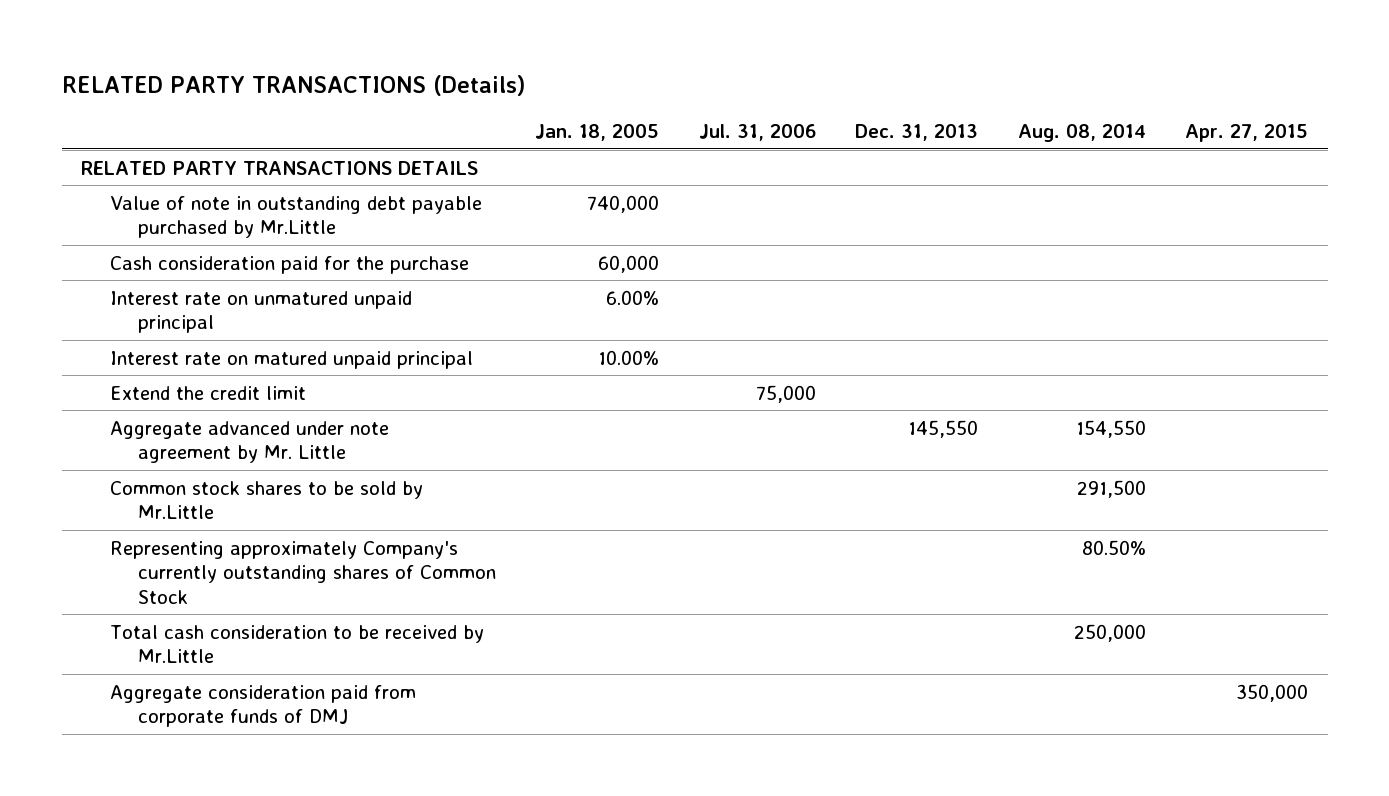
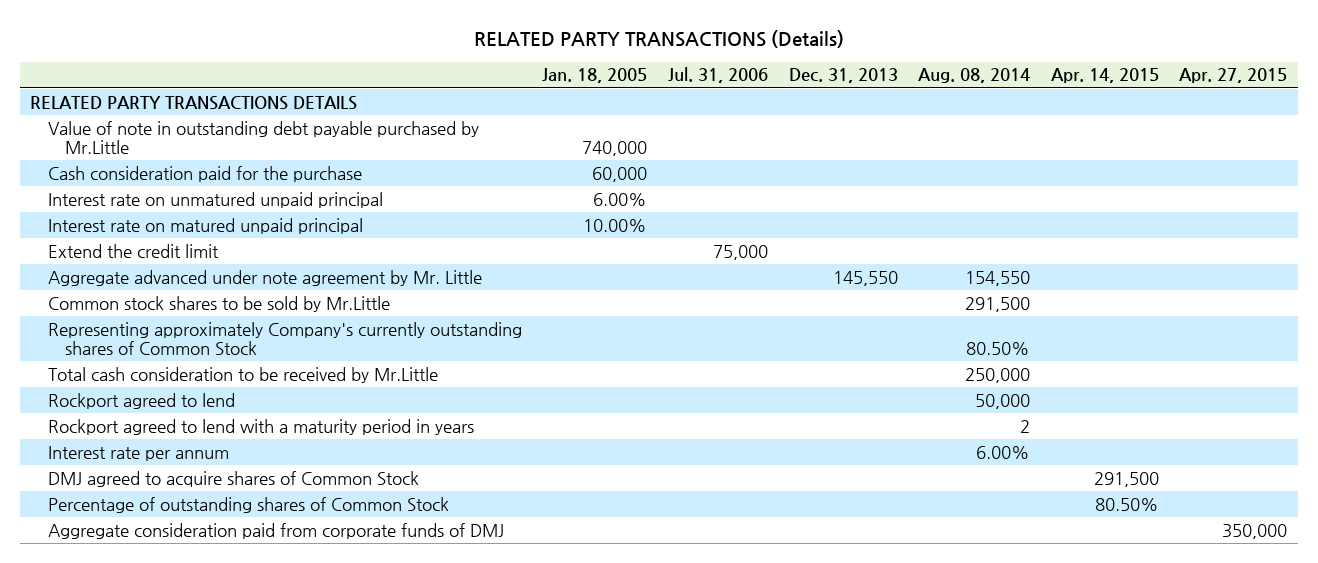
- | Jan. 18, 2005 | Jul. 31, 2006 | Dec. 31, 2013 | Aug. 08, 2014 | Apr. 27, 2015
+ | Jan. 18, 2005 | Jul. 31, 2006 | Dec. 31, 2013 | Aug. 08, 2014 | Apr. 14, 2015 | Apr. 27, 2015
+ Rockport agreed to lend | | | | 50,000 | |
+ Rockport agreed to lend with a maturity period in years | | | | 2 | |
+ Interest rate per annum | | | | 6.00% | |
+ DMJ agreed to acquire shares of Common Stock | | | | | 291,500 |
+ Percentage of outstanding shares of Common Stock | | | | | 80.50% |

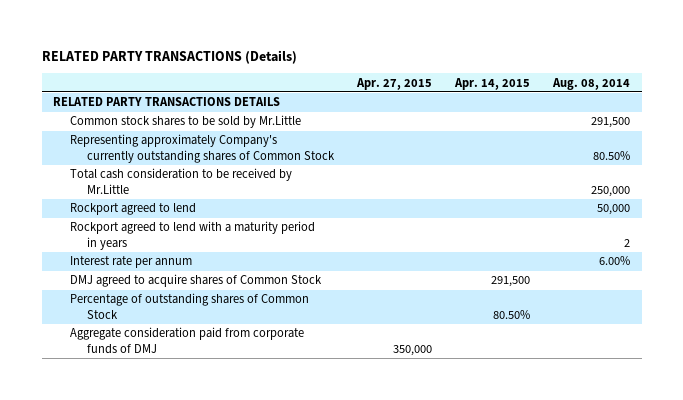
- | Jan. 18, 2005 | Jul. 31, 2006 | Dec. 31, 2013 | Aug. 08, 2014 | Apr. 14, 2015 | Apr. 27, 2015
+ | Apr. 27, 2015 | Apr. 14, 2015 | Aug. 08, 2014
- Value of note in outstanding debt payable purchased by Mr.Little | 740,000 | | | | |
- Cash consideration paid for the purchase | 60,000 | | | | |
- Interest rate on unmatured unpaid principal | 6.00% | | | | |
- Interest rate on matured unpaid principal | 10.00% | | | | |
- Extend the credit limit | | 75,000 | | | |
- Aggregate advanced under note agreement by Mr. Little | | | 145,550 | 154,550 | |

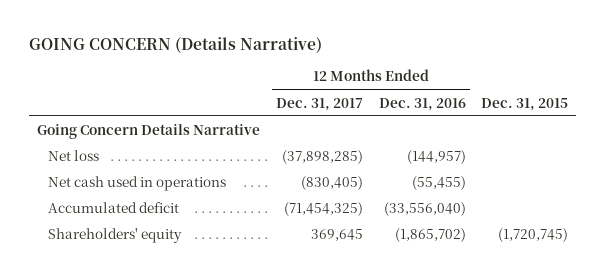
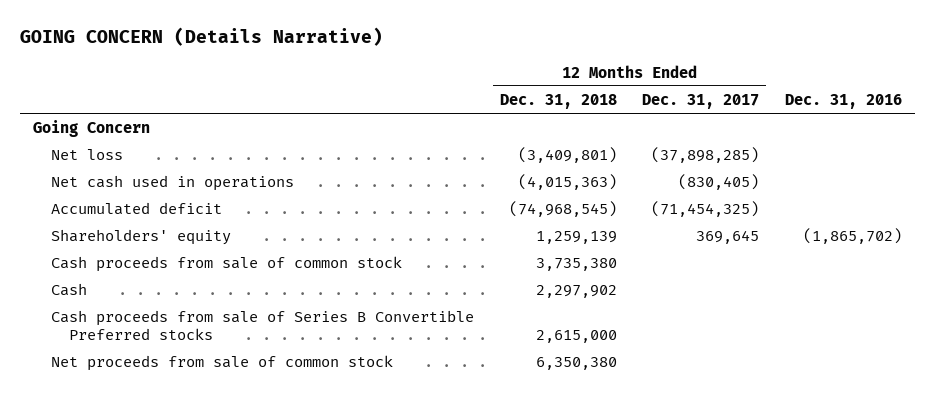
- | 12 Months Ended Dec. 31, 2017 | 12 Months Ended Dec. 31, 2016 | Dec. 31, 2015
+ | 12 Months Ended Dec. 31, 2018 | 12 Months Ended Dec. 31, 2017 | Dec. 31, 2016
- Going Concern Details Narrative
+ Going Concern
+ Cash proceeds from sale of common stock | 3,735,380 | |
+ Cash | 2,297,902 | |
+ Cash proceeds from sale of Series B Convertible Preferred stocks | 2,615,000 | |
+ Net proceeds from sale of common stock | 6,350,380 | |

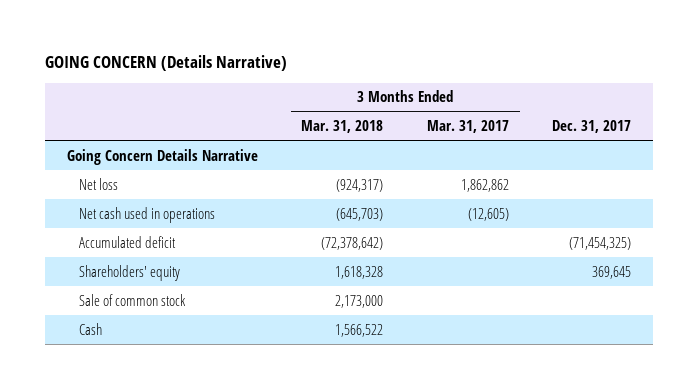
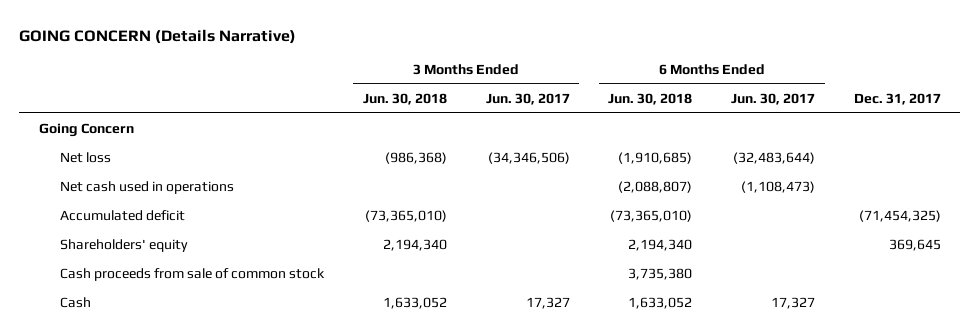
- | 3 Months Ended Mar. 31, 2018 | 3 Months Ended Mar. 31, 2017 | Dec. 31, 2017
+ | 3 Months Ended Jun. 30, 2018 | 3 Months Ended Jun. 30, 2017 | 6 Months Ended Jun. 30, 2018 | 6 Months Ended Jun. 30, 2017 | Dec. 31, 2017
- Going Concern Details Narrative
+ Going Concern
- Sale of common stock | 2,173,000 | |
+ Cash proceeds from sale of common stock | | | 3,735,380 | |

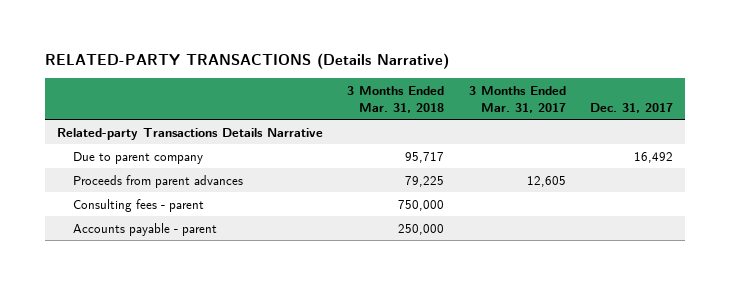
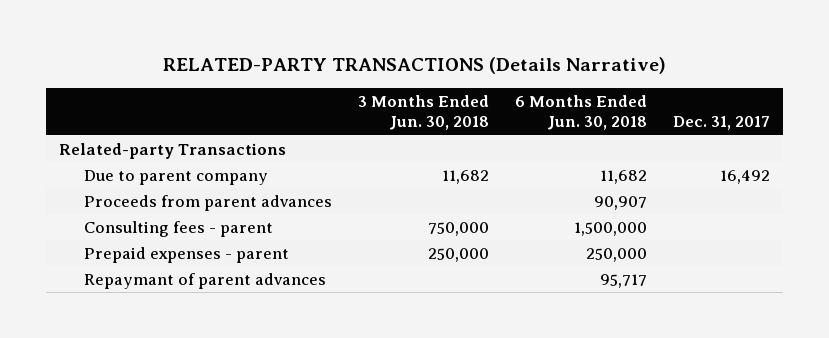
- | 3 Months Ended Mar. 31, 2018 | 3 Months Ended Mar. 31, 2017 | Dec. 31, 2017
+ | 3 Months Ended Jun. 30, 2018 | 6 Months Ended Jun. 30, 2018 | Dec. 31, 2017
- Related-party Transactions Details Narrative
+ Related-party Transactions
- Accounts payable - parent | 250,000 | |
+ Prepaid expenses - parent | 250,000 | 250,000 |
+ Repaymant of parent advances | | 95,717 |

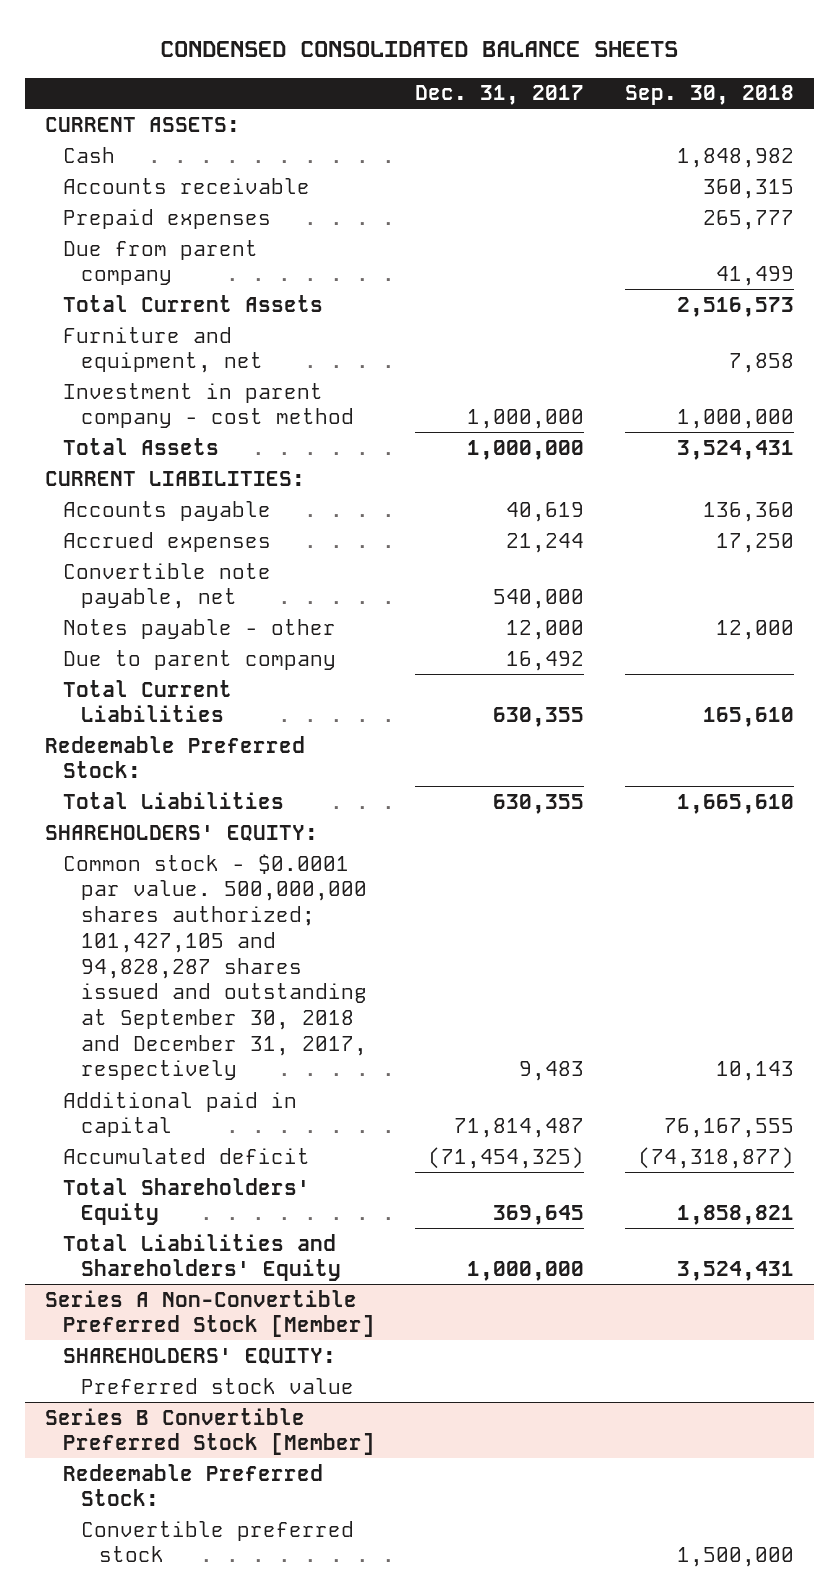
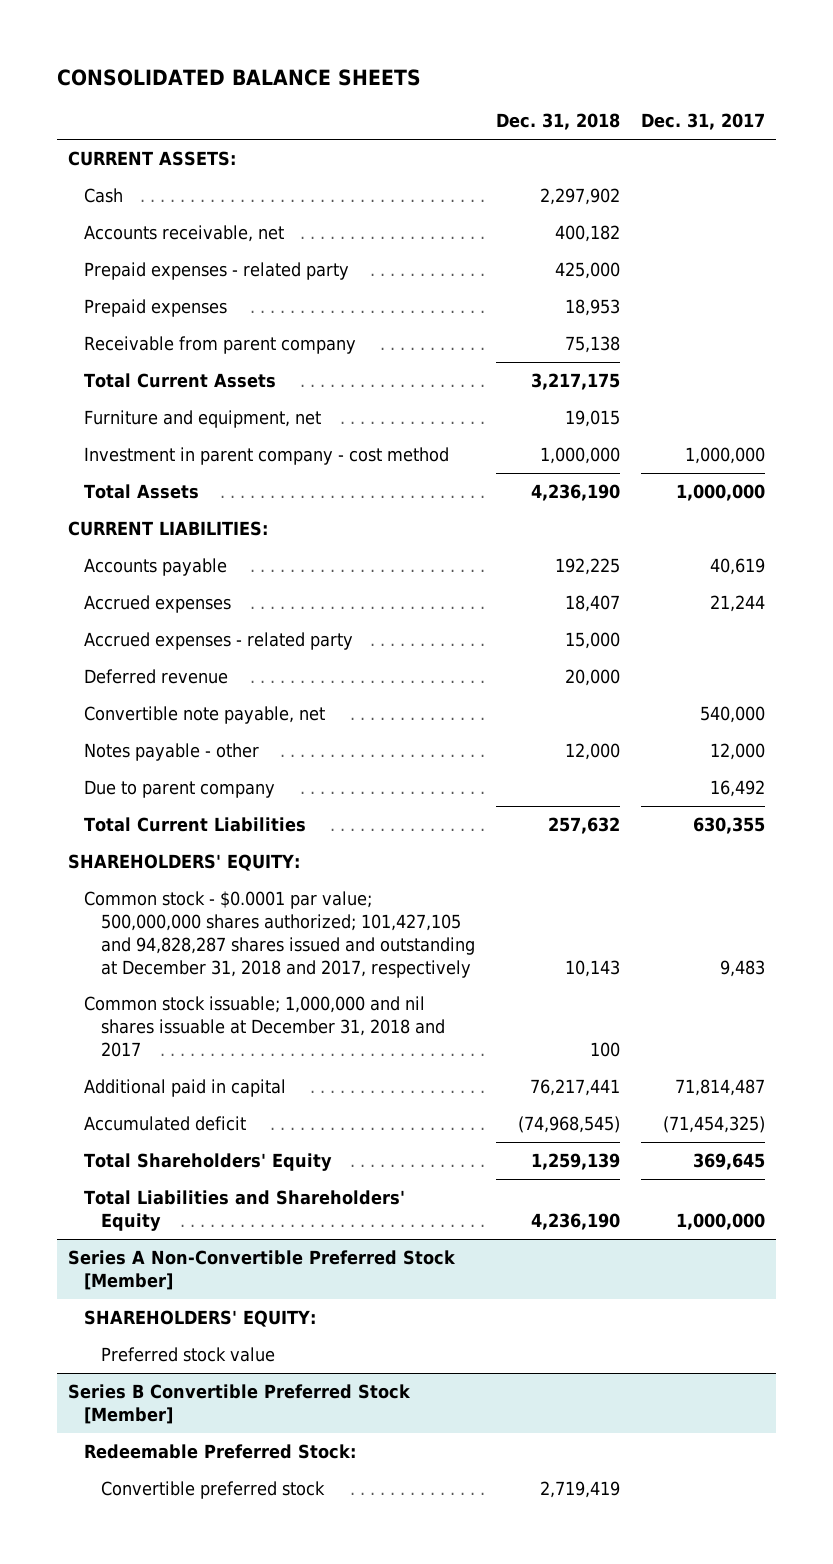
- CONDENSED CONSOLIDATED BALANCE SHEETS
+ CONSOLIDATED BALANCE SHEETS
- | Dec. 31, 2017 | Sep. 30, 2018
+ | Dec. 31, 2018 | Dec. 31, 2017
- Accounts receivable | | 360,315
+ Accounts receivable, net | 400,182 |
+ Prepaid expenses - related party | 425,000 |
- Due from parent company | | 41,499
+ Receivable from parent company | 75,138 |
+ Accrued expenses - related party | 15,000 |
+ Deferred revenue | 20,000 |
- Redeemable Preferred Stock:
- Total Liabilities | 630,355 | 1,665,610
- Common stock - $0.0001 par value. 500,000,000 shares authorized; 101,427,105 and 94,828,287 shares issued and outstanding at September 30, 2018 and December 31, 2017, respectively | 9,483 | 10,143
+ Common stock - $0.0001 par value; 500,000,000 shares authorized; 101,427,105 and 94,828,287 shares issued and outstanding at December 31, 2018 and 2017, respectively | 10,143 | 9,483
+ Common stock issuable; 1,000,000 and nil shares issuable at December 31, 2018 and 2017 | 100 |

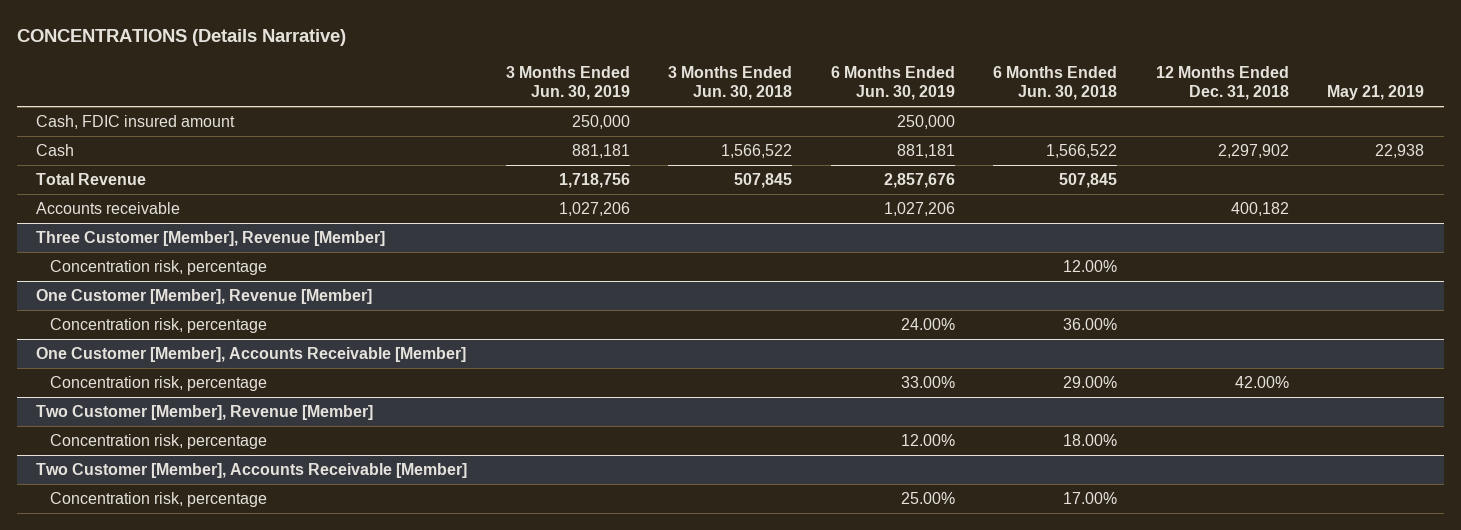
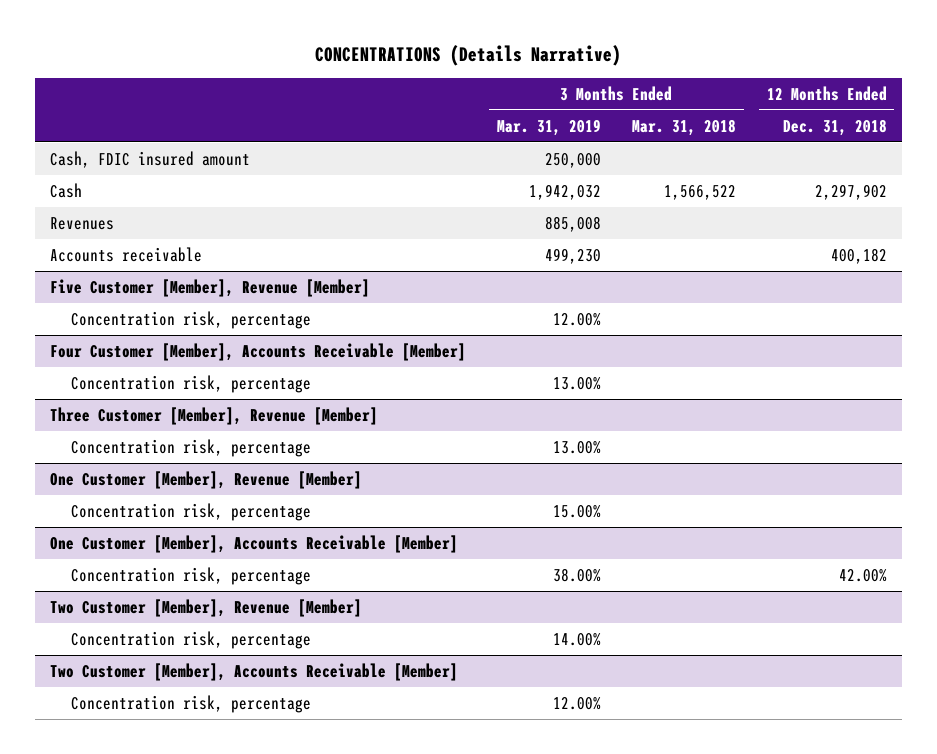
- | 3 Months Ended Jun. 30, 2019 | 3 Months Ended Jun. 30, 2018 | 6 Months Ended Jun. 30, 2019 | 6 Months Ended Jun. 30, 2018 | 12 Months Ended Dec. 31, 2018 | May 21, 2019
+ | 3 Months Ended Mar. 31, 2019 | 3 Months Ended Mar. 31, 2018 | 12 Months Ended Dec. 31, 2018
- Total Revenue | 1,718,756 | 507,845 | 2,857,676 | 507,845 | |
+ Revenues | 885,008 | |
+ Five Customer [Member], Revenue [Member]
+ Concentration risk, percentage | 12.00% | |
+ Four Customer [Member], Accounts Receivable [Member]
+ Concentration risk, percentage | 13.00% | |

